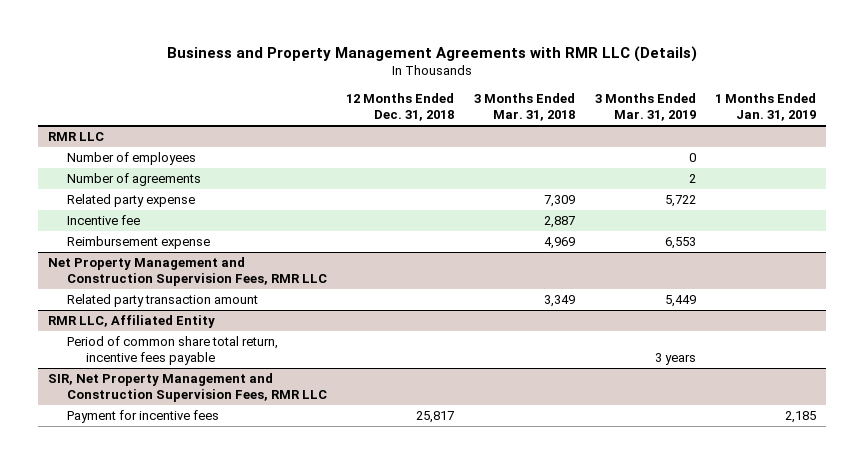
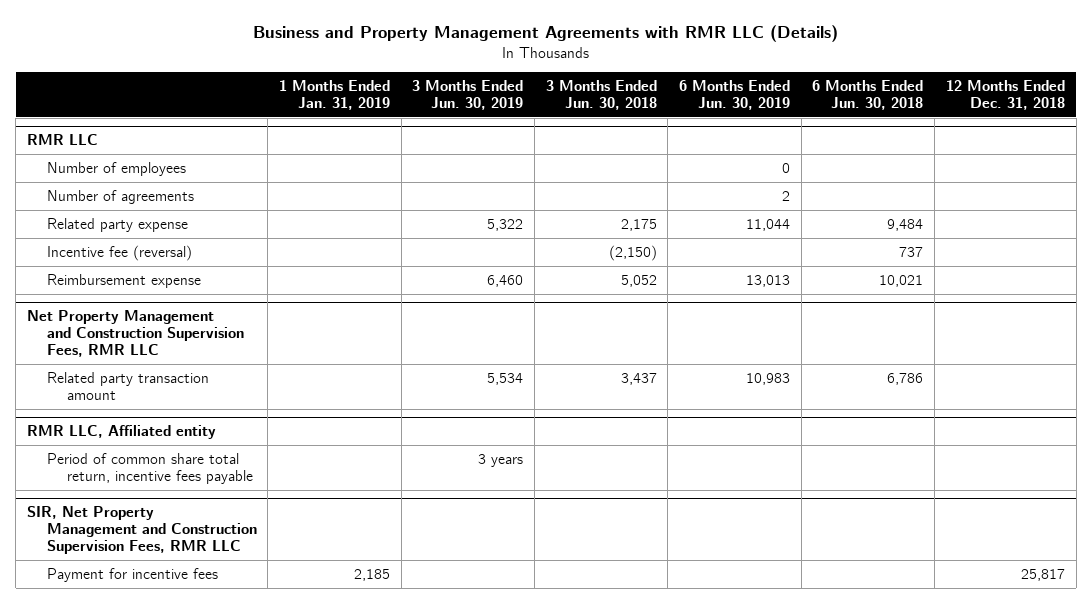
- | 12 Months Ended Dec. 31, 2018 | 3 Months Ended Mar. 31, 2018 | 3 Months Ended Mar. 31, 2019 | 1 Months Ended Jan. 31, 2019
+ | 1 Months Ended Jan. 31, 2019 | 3 Months Ended Jun. 30, 2019 | 3 Months Ended Jun. 30, 2018 | 6 Months Ended Jun. 30, 2019 | 6 Months Ended Jun. 30, 2018 | 12 Months Ended Dec. 31, 2018
@ RMR LLC
- Incentive fee | | 2,887 | |
+ Incentive fee (reversal) | | | (2,150) | | 737 |
- RMR LLC, Affiliated Entity
+ RMR LLC, Affiliated entity

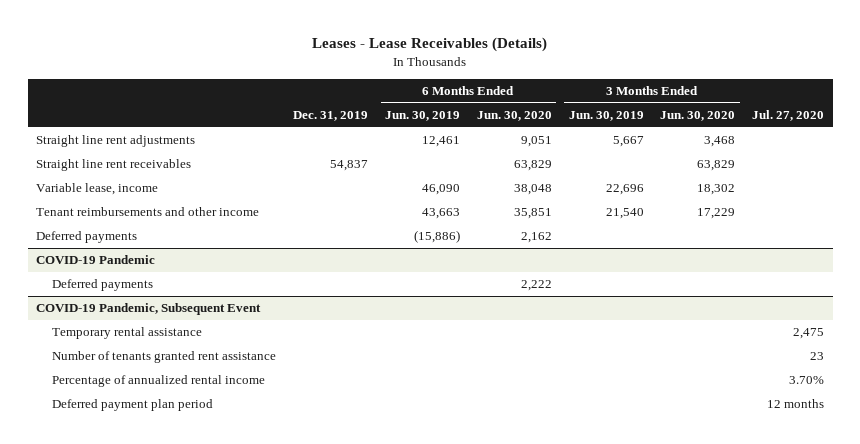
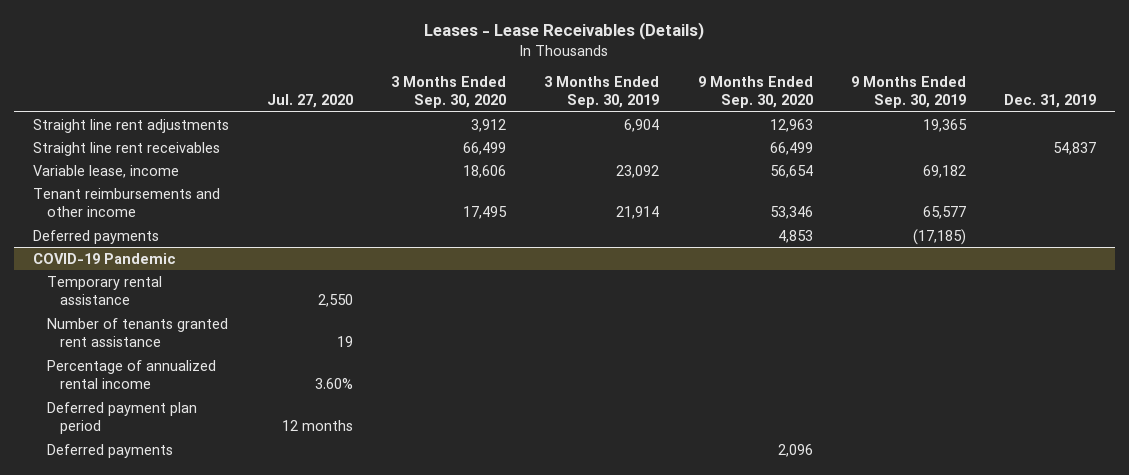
- | Dec. 31, 2019 | 6 Months Ended Jun. 30, 2019 | 6 Months Ended Jun. 30, 2020 | 3 Months Ended Jun. 30, 2019 | 3 Months Ended Jun. 30, 2020 | Jul. 27, 2020
+ | Jul. 27, 2020 | 3 Months Ended Sep. 30, 2020 | 3 Months Ended Sep. 30, 2019 | 9 Months Ended Sep. 30, 2020 | 9 Months Ended Sep. 30, 2019 | Dec. 31, 2019
@ COVID-19 Pandemic
+ Temporary rental assistance | 2,550 | | | | |
+ Number of tenants granted rent assistance | 19 | | | | |
+ Percentage of annualized rental income | 3.60% | | | | |
+ Deferred payment plan period | 12 months | | | | |
- COVID-19 Pandemic, Subsequent Event
- Temporary rental assistance | | | | | | 2,475
- Number of tenants granted rent assistance | | | | | | 23
- Percentage of annualized rental income | | | | | | 3.70%
- Deferred payment plan period | | | | | | 12 months

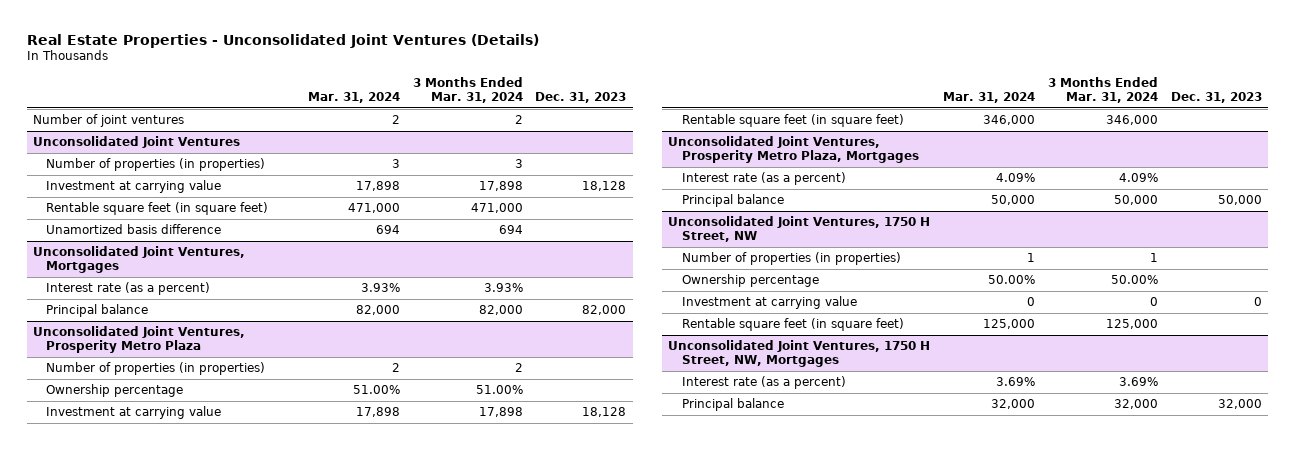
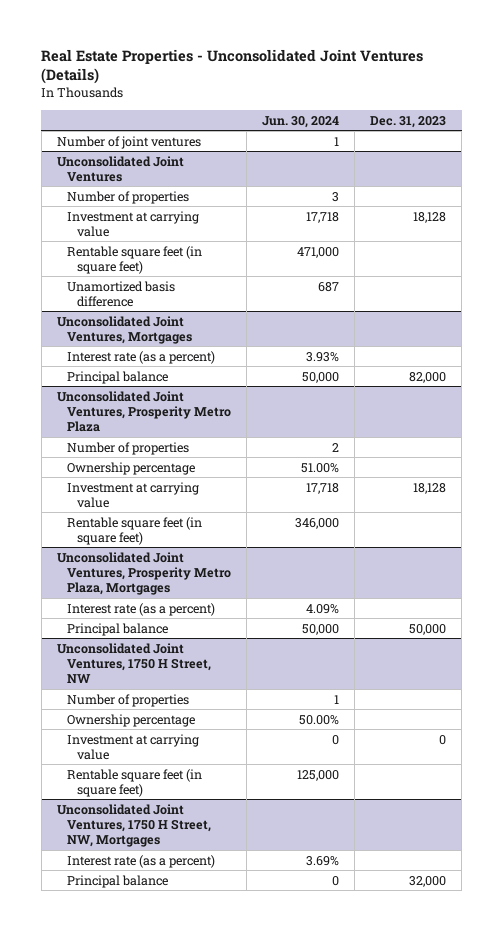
- | Mar. 31, 2024 | 3 Months Ended Mar. 31, 2024 | Dec. 31, 2023
+ | Jun. 30, 2024 | Dec. 31, 2023
@ Unconsolidated Joint Ventures
- Number of properties (in properties) | 3 | 3 |
+ Number of properties | 3 |
@ Unconsolidated Joint Ventures, Prosperity Metro Plaza
- Number of properties (in properties) | 2 | 2 |
+ Number of properties | 2 |
@ Unconsolidated Joint Ventures, 1750 H Street, NW
- Number of properties (in properties) | 1 | 1 |
+ Number of properties | 1 |

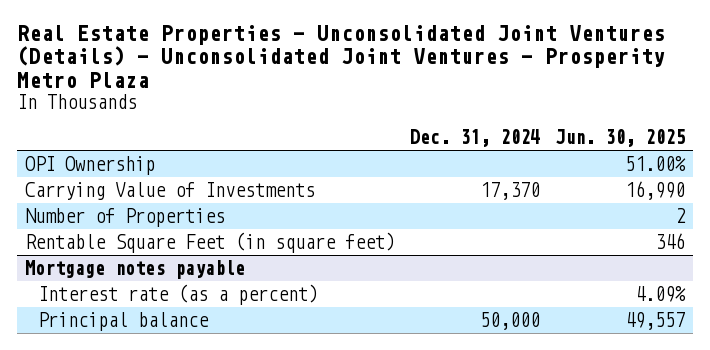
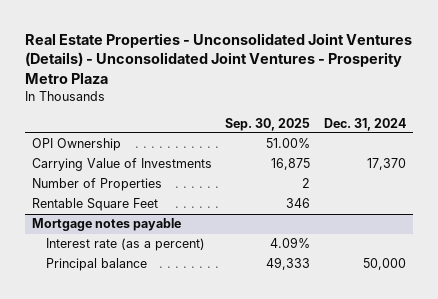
- | Dec. 31, 2024 | Jun. 30, 2025
+ | Sep. 30, 2025 | Dec. 31, 2024
- Rentable Square Feet (in square feet) | | 346
+ Rentable Square Feet | 346 |

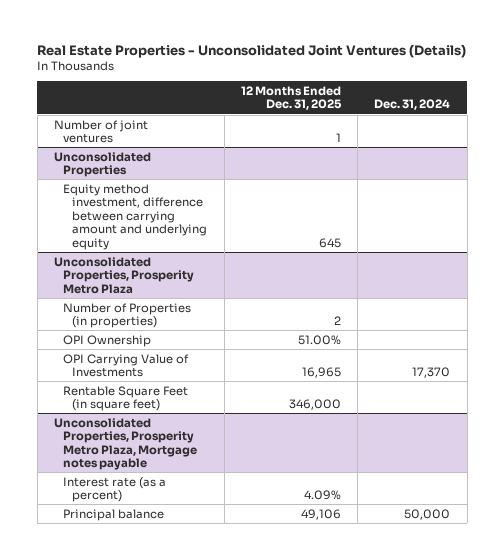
- Real Estate Properties - Unconsolidated Joint Ventures (Details) - Unconsolidated Joint Ventures - Prosperity Metro Plaza
+ Real Estate Properties - Unconsolidated Joint Ventures (Details)
- | Sep. 30, 2025 | Dec. 31, 2024
+ | 12 Months Ended Dec. 31, 2025 | Dec. 31, 2024
- OPI Ownership | 51.00% |
- Carrying Value of Investments | 16,875 | 17,370
- Number of Properties | 2 |
- Rentable Square Feet | 346 |
- Mortgage notes payable
- Interest rate (as a percent) | 4.09% |
- Principal balance | 49,333 | 50,000
+ Number of joint ventures | 1 |
+ Unconsolidated Properties
+ Equity method investment, difference between carrying amount and underlying equity | 645 |
+ Unconsolidated Properties, Prosperity Metro Plaza
+ Number of Properties (in properties) | 2 |
+ OPI Ownership | 51.00% |
+ OPI Carrying Value of Investments | 16,965 | 17,370
+ Rentable Square Feet (in square feet) | 346,000 |
+ Unconsolidated Properties, Prosperity Metro Plaza, Mortgage notes payable
+ Interest rate (as a percent) | 4.09% |
+ Principal balance | 49,106 | 50,000

